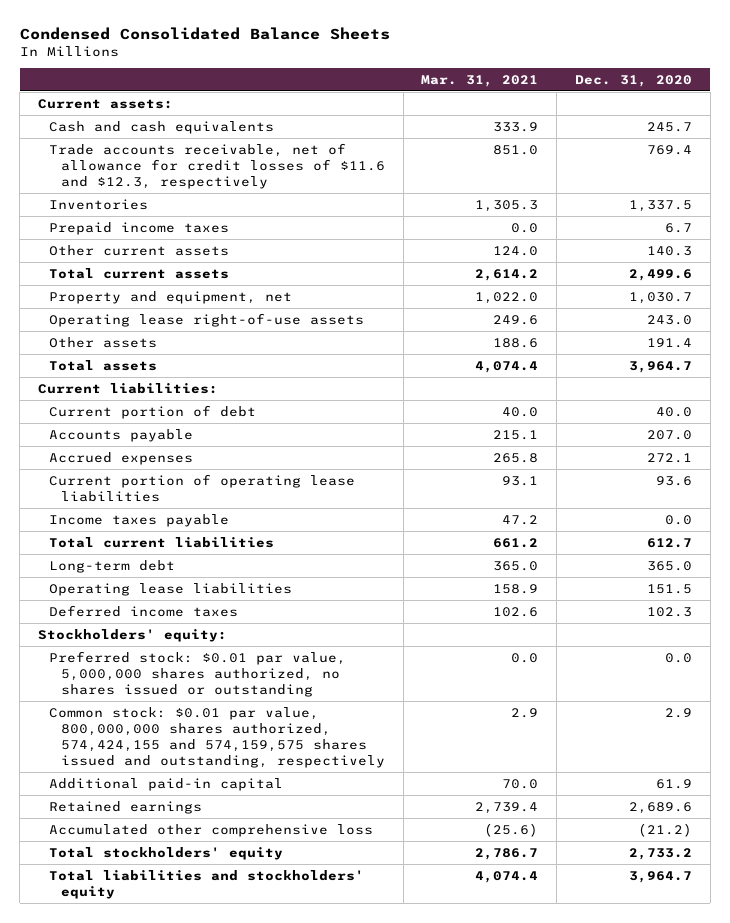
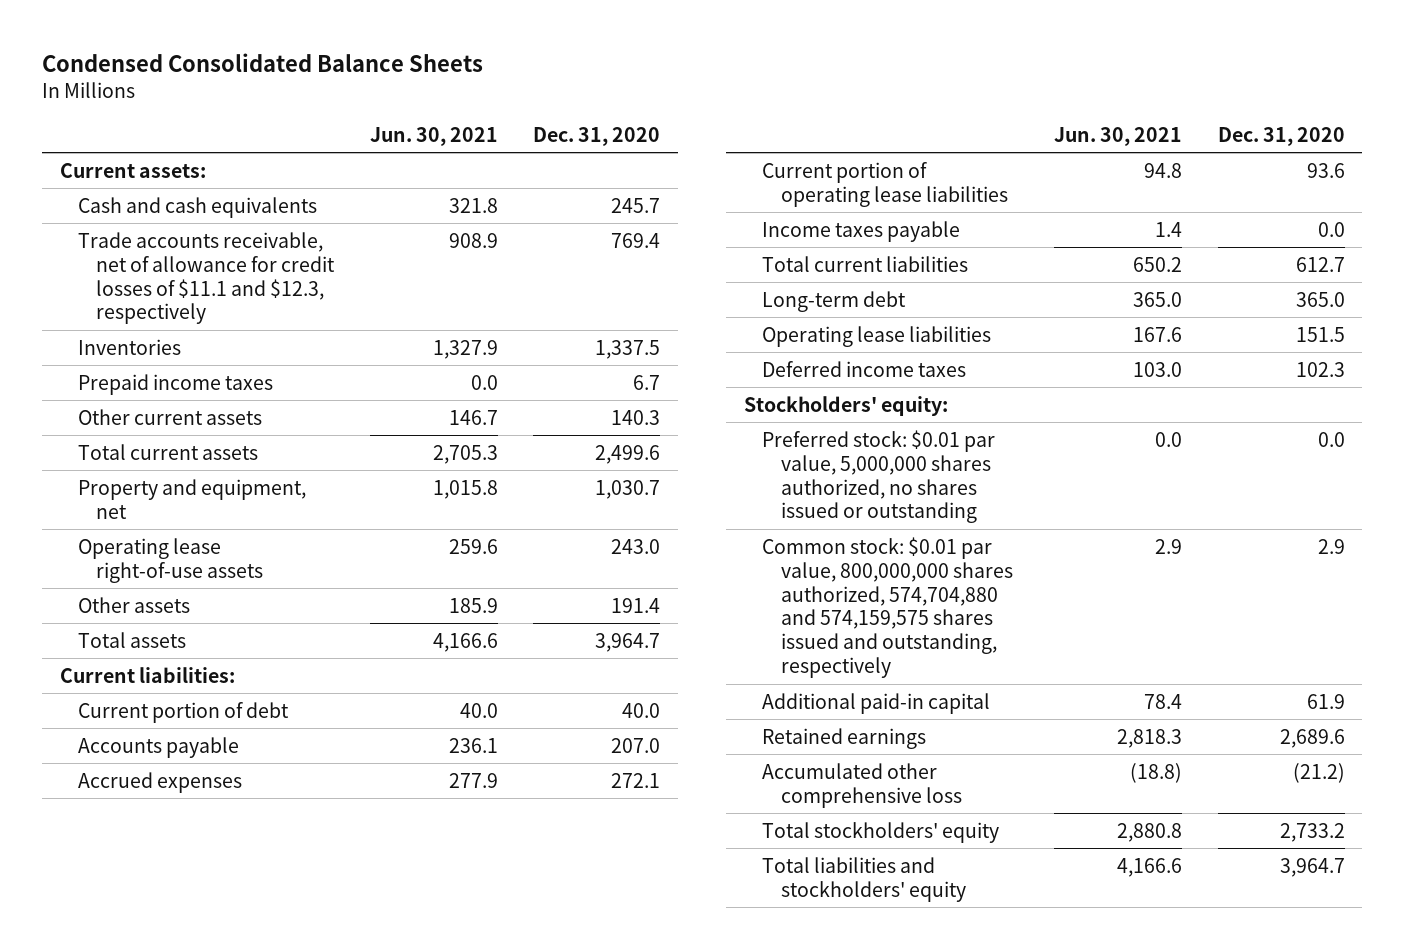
- | Mar. 31, 2021 | Dec. 31, 2020
+ | Jun. 30, 2021 | Dec. 31, 2020
- Trade accounts receivable, net of allowance for credit losses of $11.6 and $12.3, respectively | 851.0 | 769.4
+ Trade accounts receivable, net of allowance for credit losses of $11.1 and $12.3, respectively | 908.9 | 769.4
- Common stock: $0.01 par value, 800,000,000 shares authorized, 574,424,155 and 574,159,575 shares issued and outstanding, respectively | 2.9 | 2.9
+ Common stock: $0.01 par value, 800,000,000 shares authorized, 574,704,880 and 574,159,575 shares issued and outstanding, respectively | 2.9 | 2.9

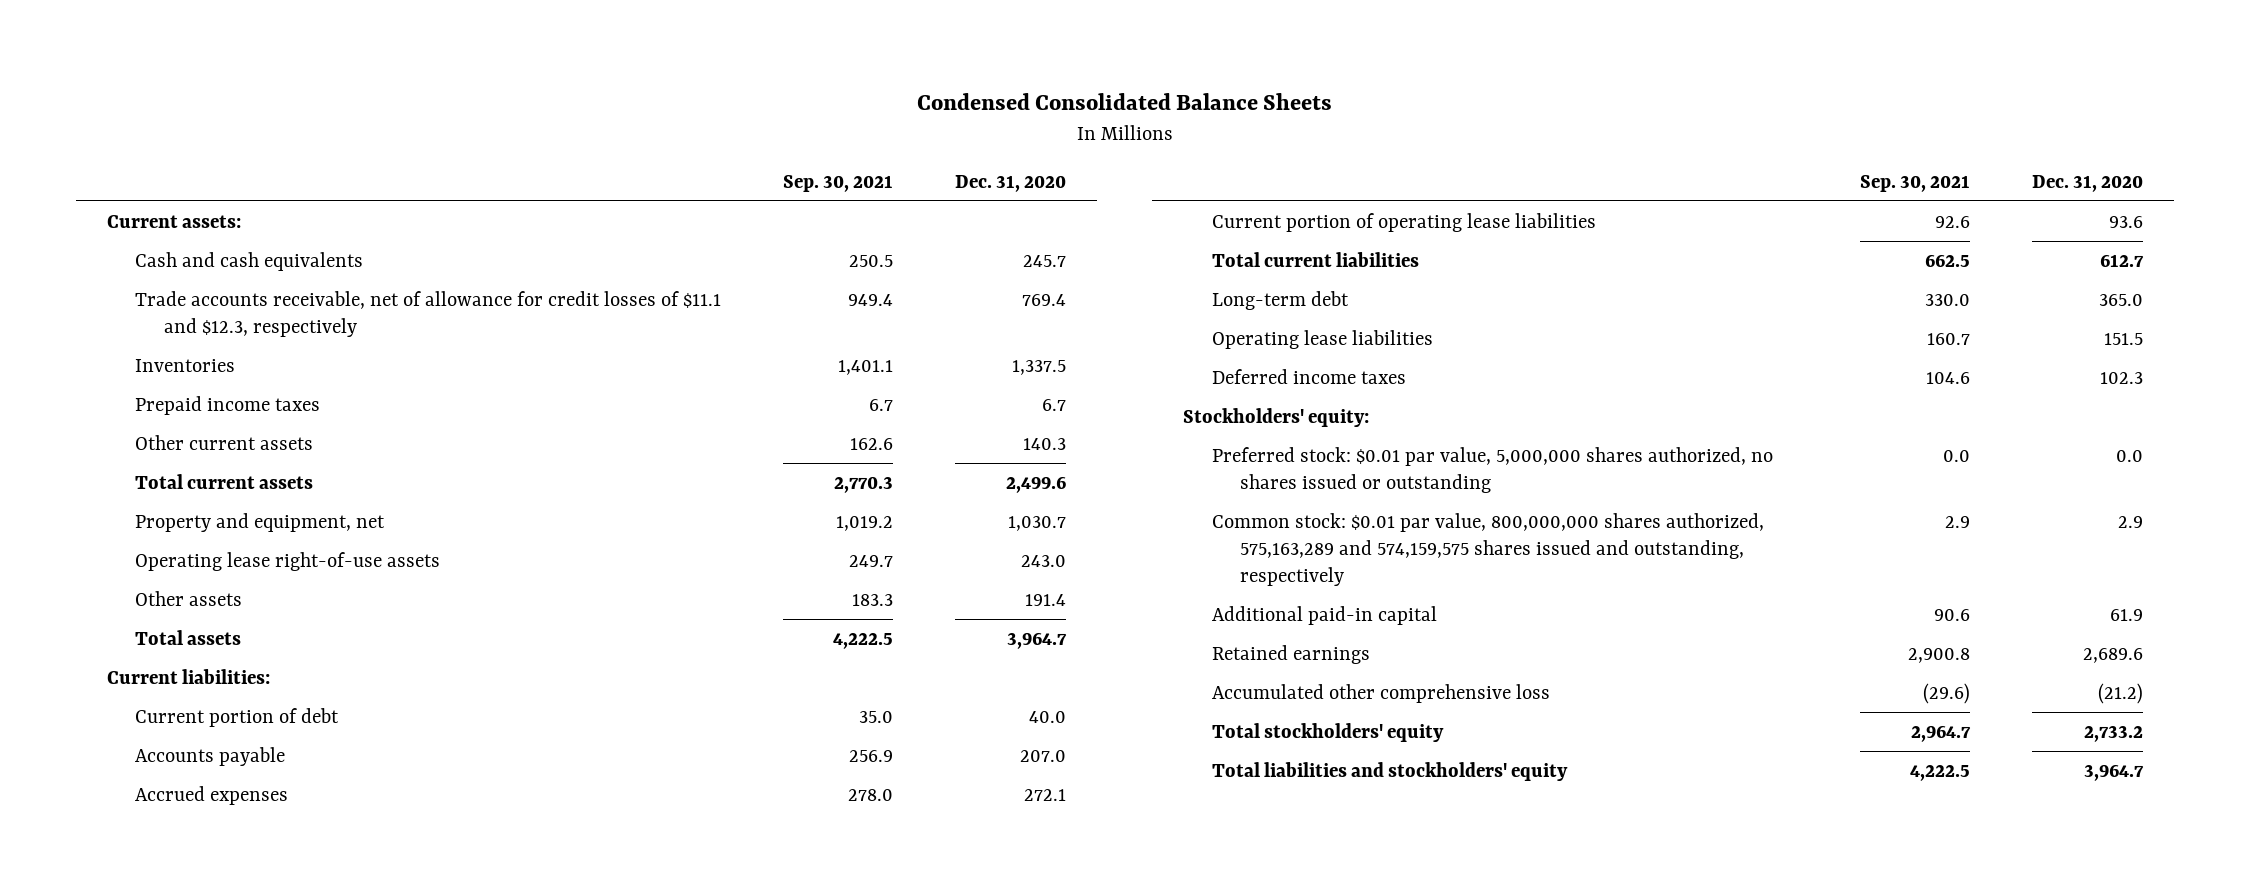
- | Jun. 30, 2021 | Dec. 31, 2020
+ | Sep. 30, 2021 | Dec. 31, 2020
- Income taxes payable | 1.4 | 0.0
- Common stock: $0.01 par value, 800,000,000 shares authorized, 574,704,880 and 574,159,575 shares issued and outstanding, respectively | 2.9 | 2.9
+ Common stock: $0.01 par value, 800,000,000 shares authorized, 575,163,289 and 574,159,575 shares issued and outstanding, respectively | 2.9 | 2.9

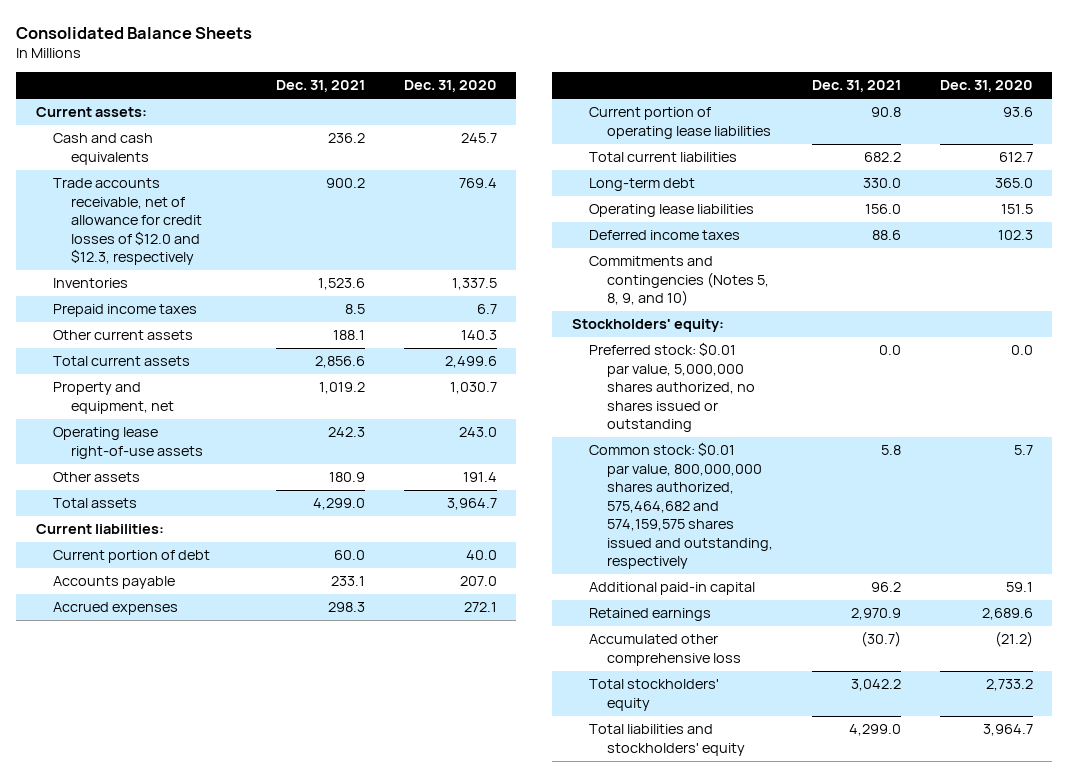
- Condensed Consolidated Balance Sheets
+ Consolidated Balance Sheets
- | Sep. 30, 2021 | Dec. 31, 2020
+ | Dec. 31, 2021 | Dec. 31, 2020
- Trade accounts receivable, net of allowance for credit losses of $11.1 and $12.3, respectively | 949.4 | 769.4
+ Trade accounts receivable, net of allowance for credit losses of $12.0 and $12.3, respectively | 900.2 | 769.4
+ Commitments and contingencies (Notes 5, 8, 9, and 10)
- Common stock: $0.01 par value, 800,000,000 shares authorized, 575,163,289 and 574,159,575 shares issued and outstanding, respectively | 2.9 | 2.9
- Additional paid-in capital | 90.6 | 61.9
+ Common stock: $0.01 par value, 800,000,000 shares authorized, 575,464,682 and 574,159,575 shares issued and outstanding, respectively | 5.8 | 5.7
+ Additional paid-in capital | 96.2 | 59.1

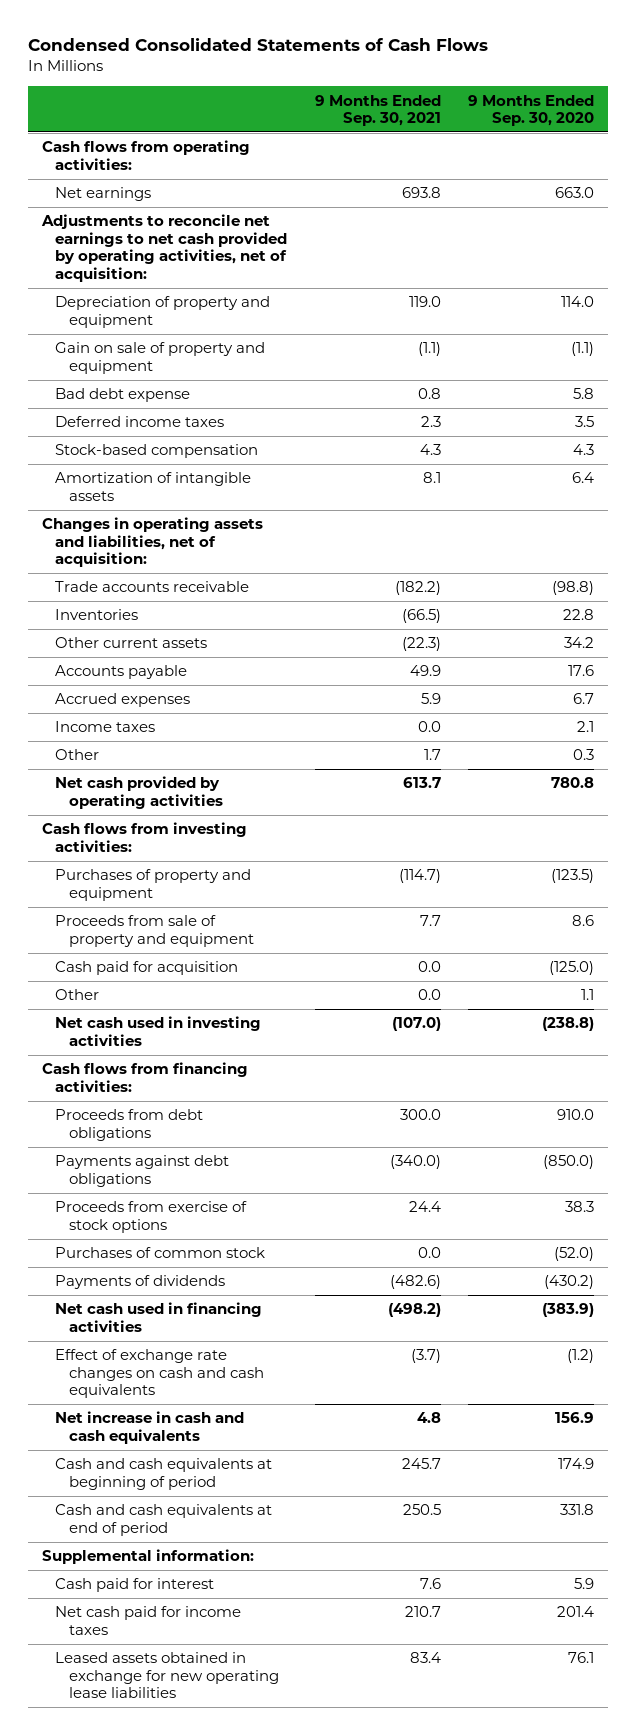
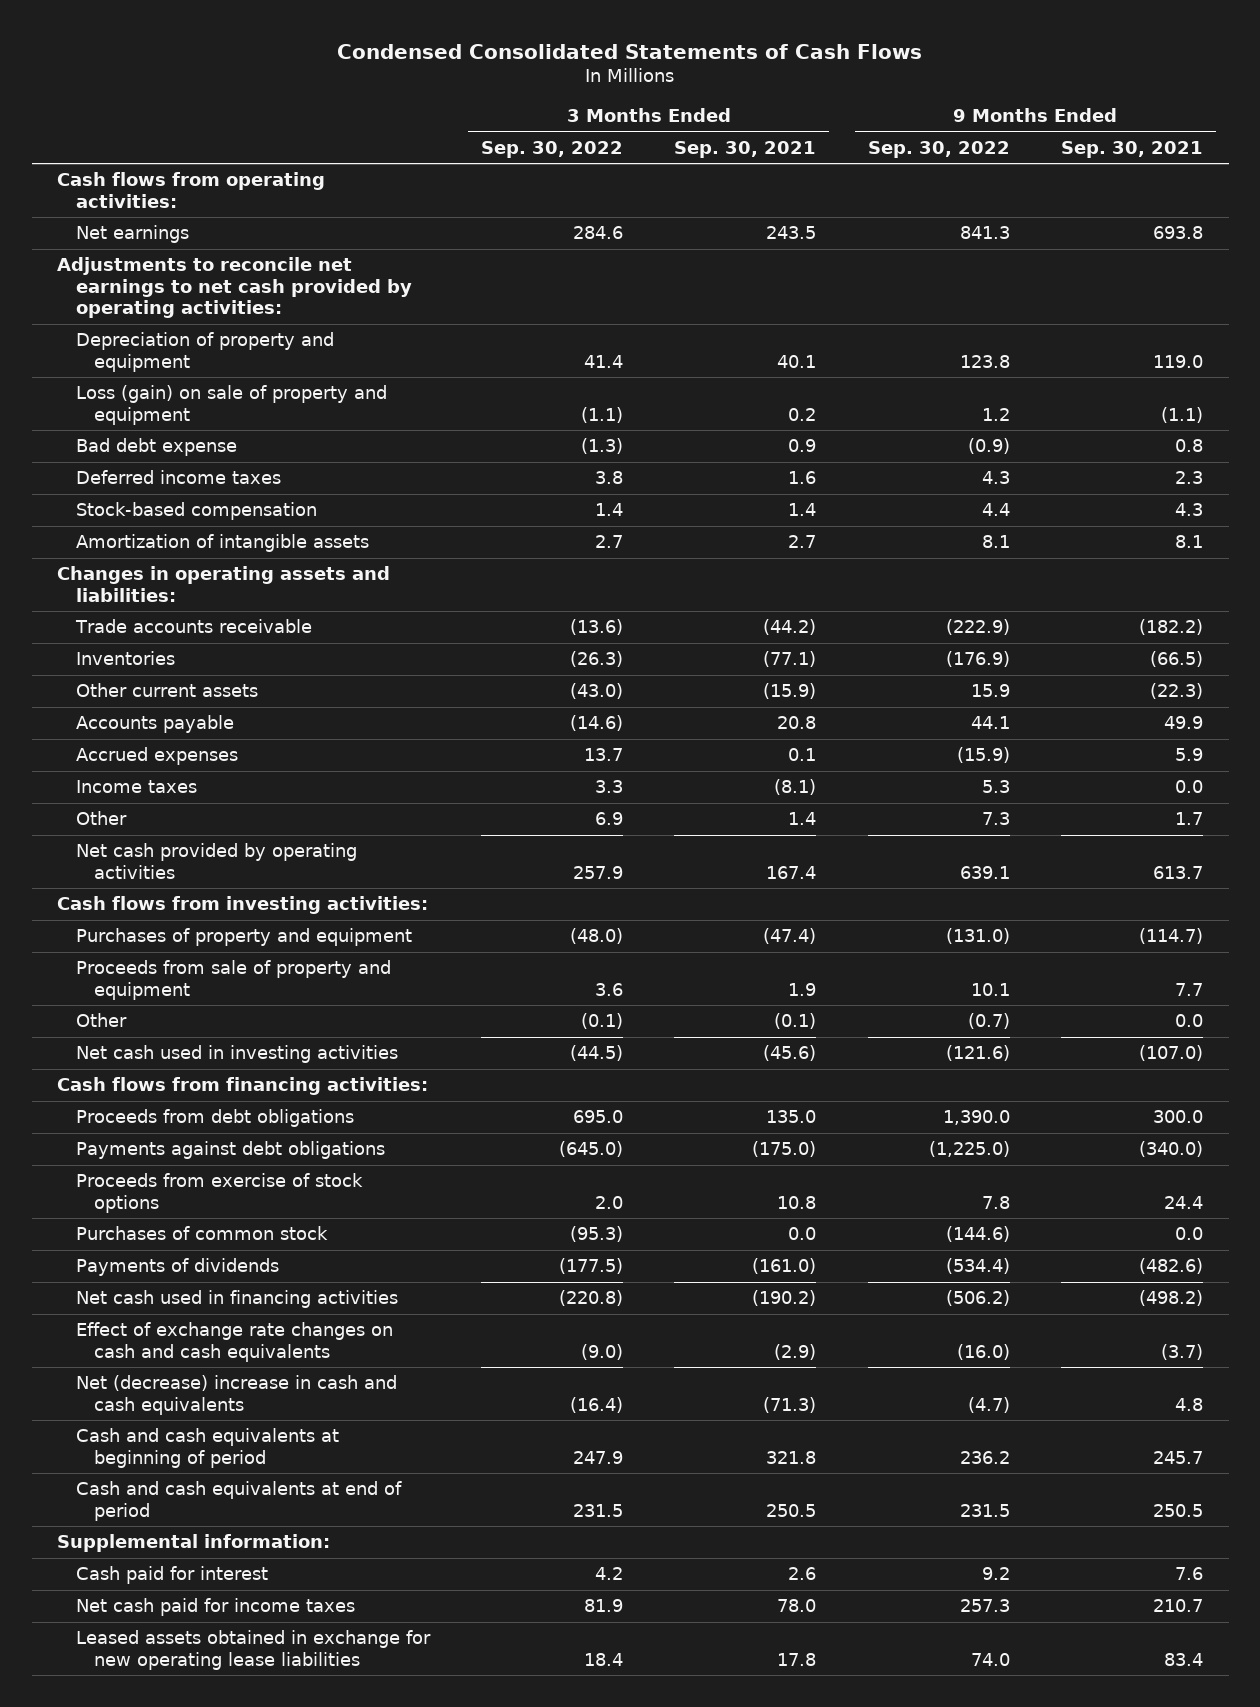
- | 9 Months Ended Sep. 30, 2021 | 9 Months Ended Sep. 30, 2020
+ | 3 Months Ended Sep. 30, 2022 | 3 Months Ended Sep. 30, 2021 | 9 Months Ended Sep. 30, 2022 | 9 Months Ended Sep. 30, 2021
- Adjustments to reconcile net earnings to net cash provided by operating activities, net of acquisition:
+ Adjustments to reconcile net earnings to net cash provided by operating activities:
- Gain on sale of property and equipment | (1.1) | (1.1)
+ Loss (gain) on sale of property and equipment | (1.1) | 0.2 | 1.2 | (1.1)
- Changes in operating assets and liabilities, net of acquisition:
+ Changes in operating assets and liabilities:
- Cash paid for acquisition | 0.0 | (125.0)
- Net increase in cash and cash equivalents | 4.8 | 156.9
+ Net (decrease) increase in cash and cash equivalents | (16.4) | (71.3) | (4.7) | 4.8

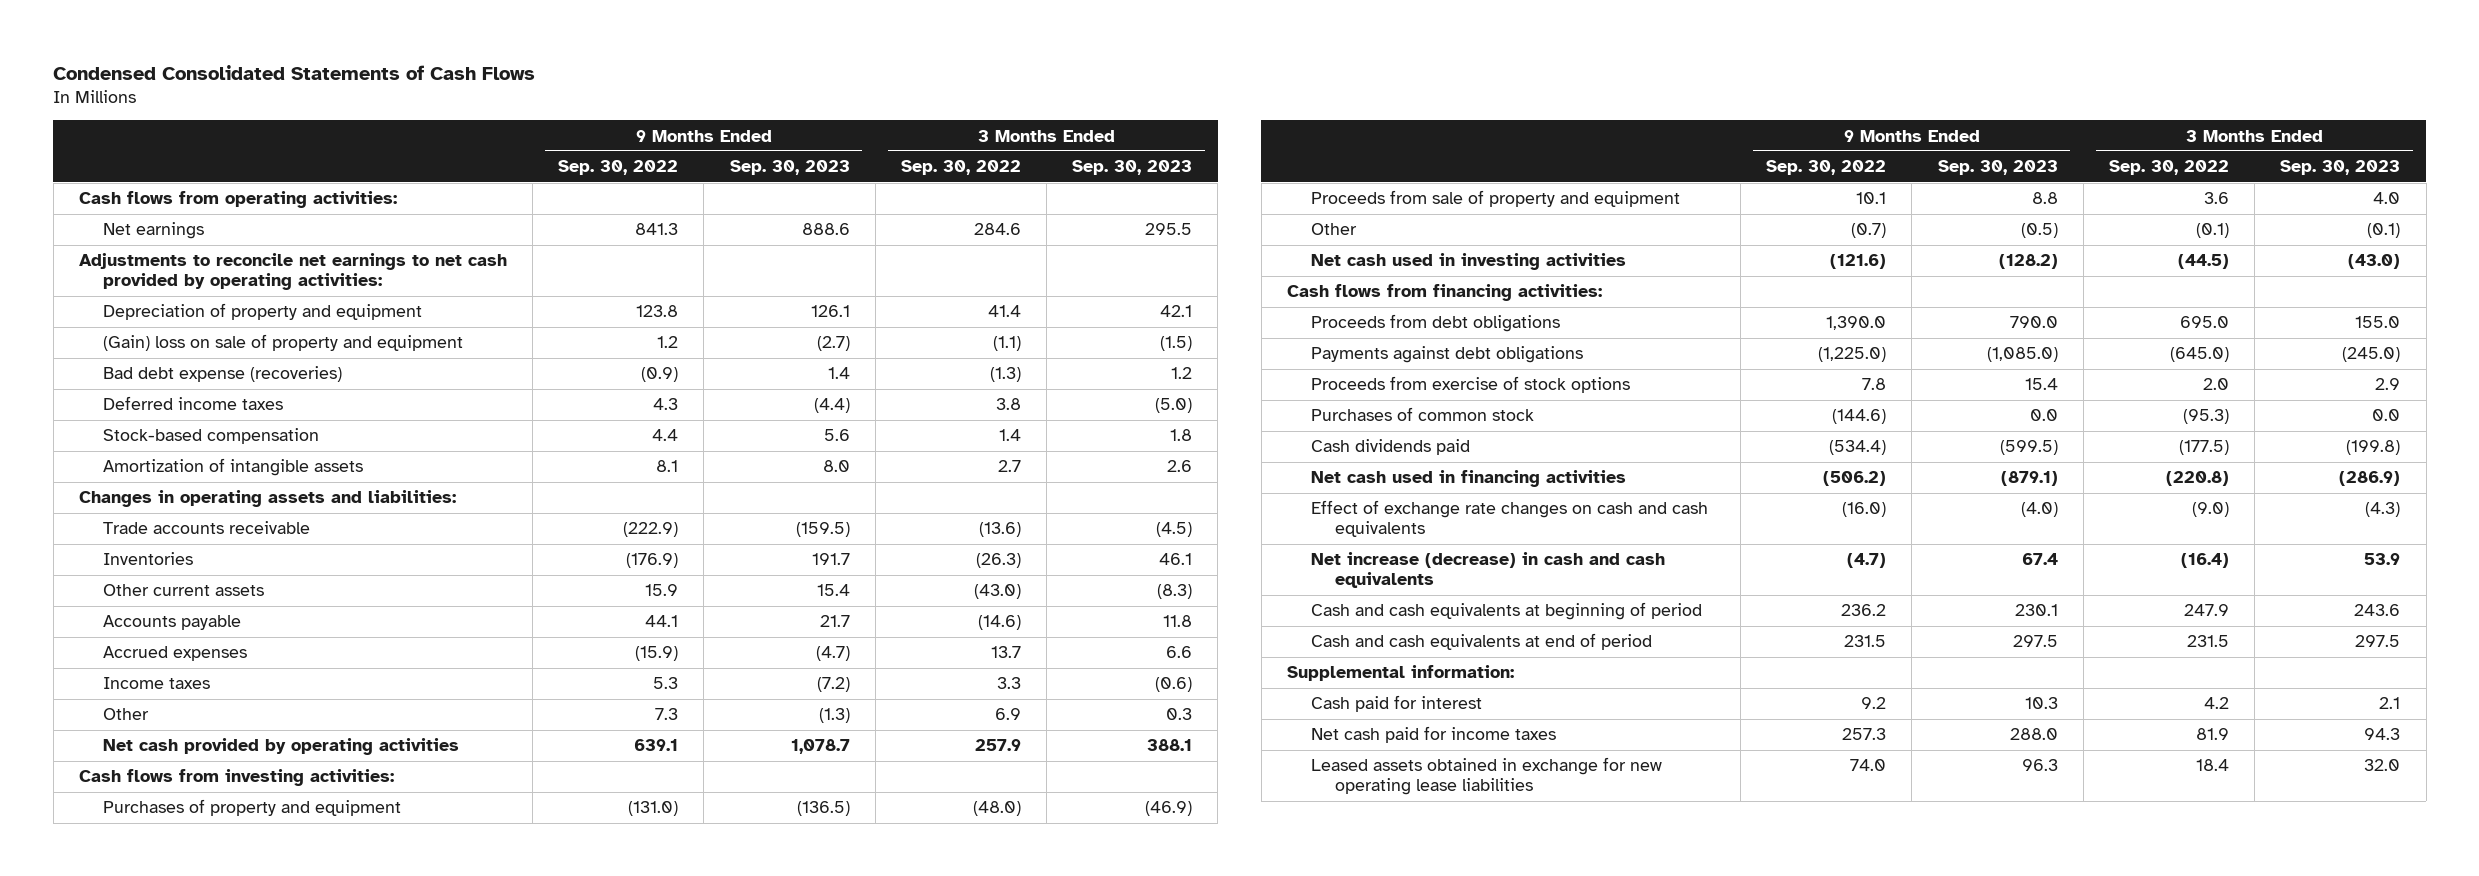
- | 3 Months Ended Sep. 30, 2022 | 3 Months Ended Sep. 30, 2021 | 9 Months Ended Sep. 30, 2022 | 9 Months Ended Sep. 30, 2021
+ | 9 Months Ended Sep. 30, 2022 | 9 Months Ended Sep. 30, 2023 | 3 Months Ended Sep. 30, 2022 | 3 Months Ended Sep. 30, 2023
- Loss (gain) on sale of property and equipment | (1.1) | 0.2 | 1.2 | (1.1)
- Bad debt expense | (1.3) | 0.9 | (0.9) | 0.8
+ (Gain) loss on sale of property and equipment | 1.2 | (2.7) | (1.1) | (1.5)
+ Bad debt expense (recoveries) | (0.9) | 1.4 | (1.3) | 1.2
- Payments of dividends | (177.5) | (161.0) | (534.4) | (482.6)
+ Cash dividends paid | (534.4) | (599.5) | (177.5) | (199.8)
- Net (decrease) increase in cash and cash equivalents | (16.4) | (71.3) | (4.7) | 4.8
+ Net increase (decrease) in cash and cash equivalents | (4.7) | 67.4 | (16.4) | 53.9

